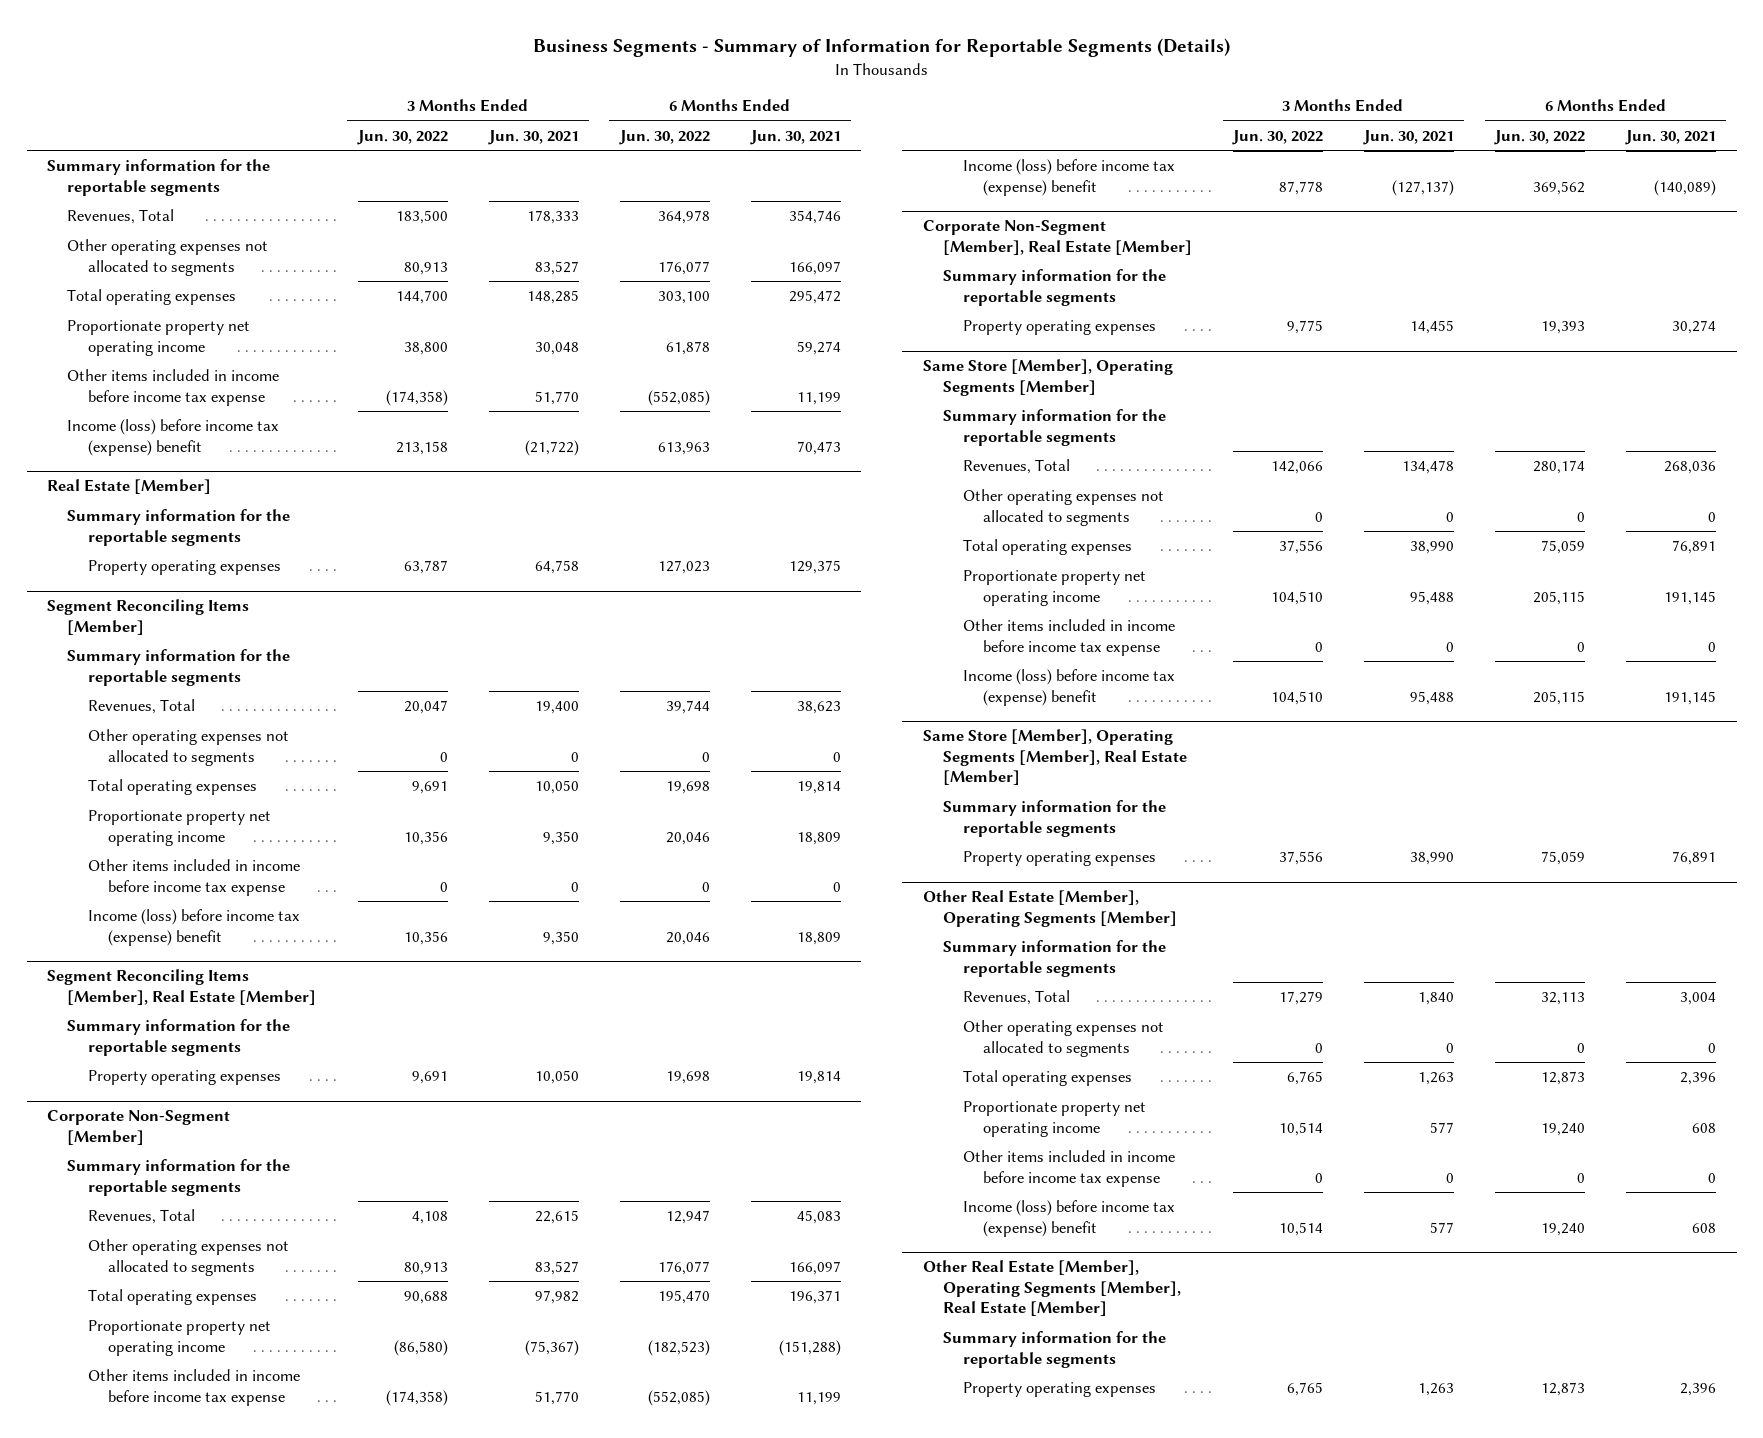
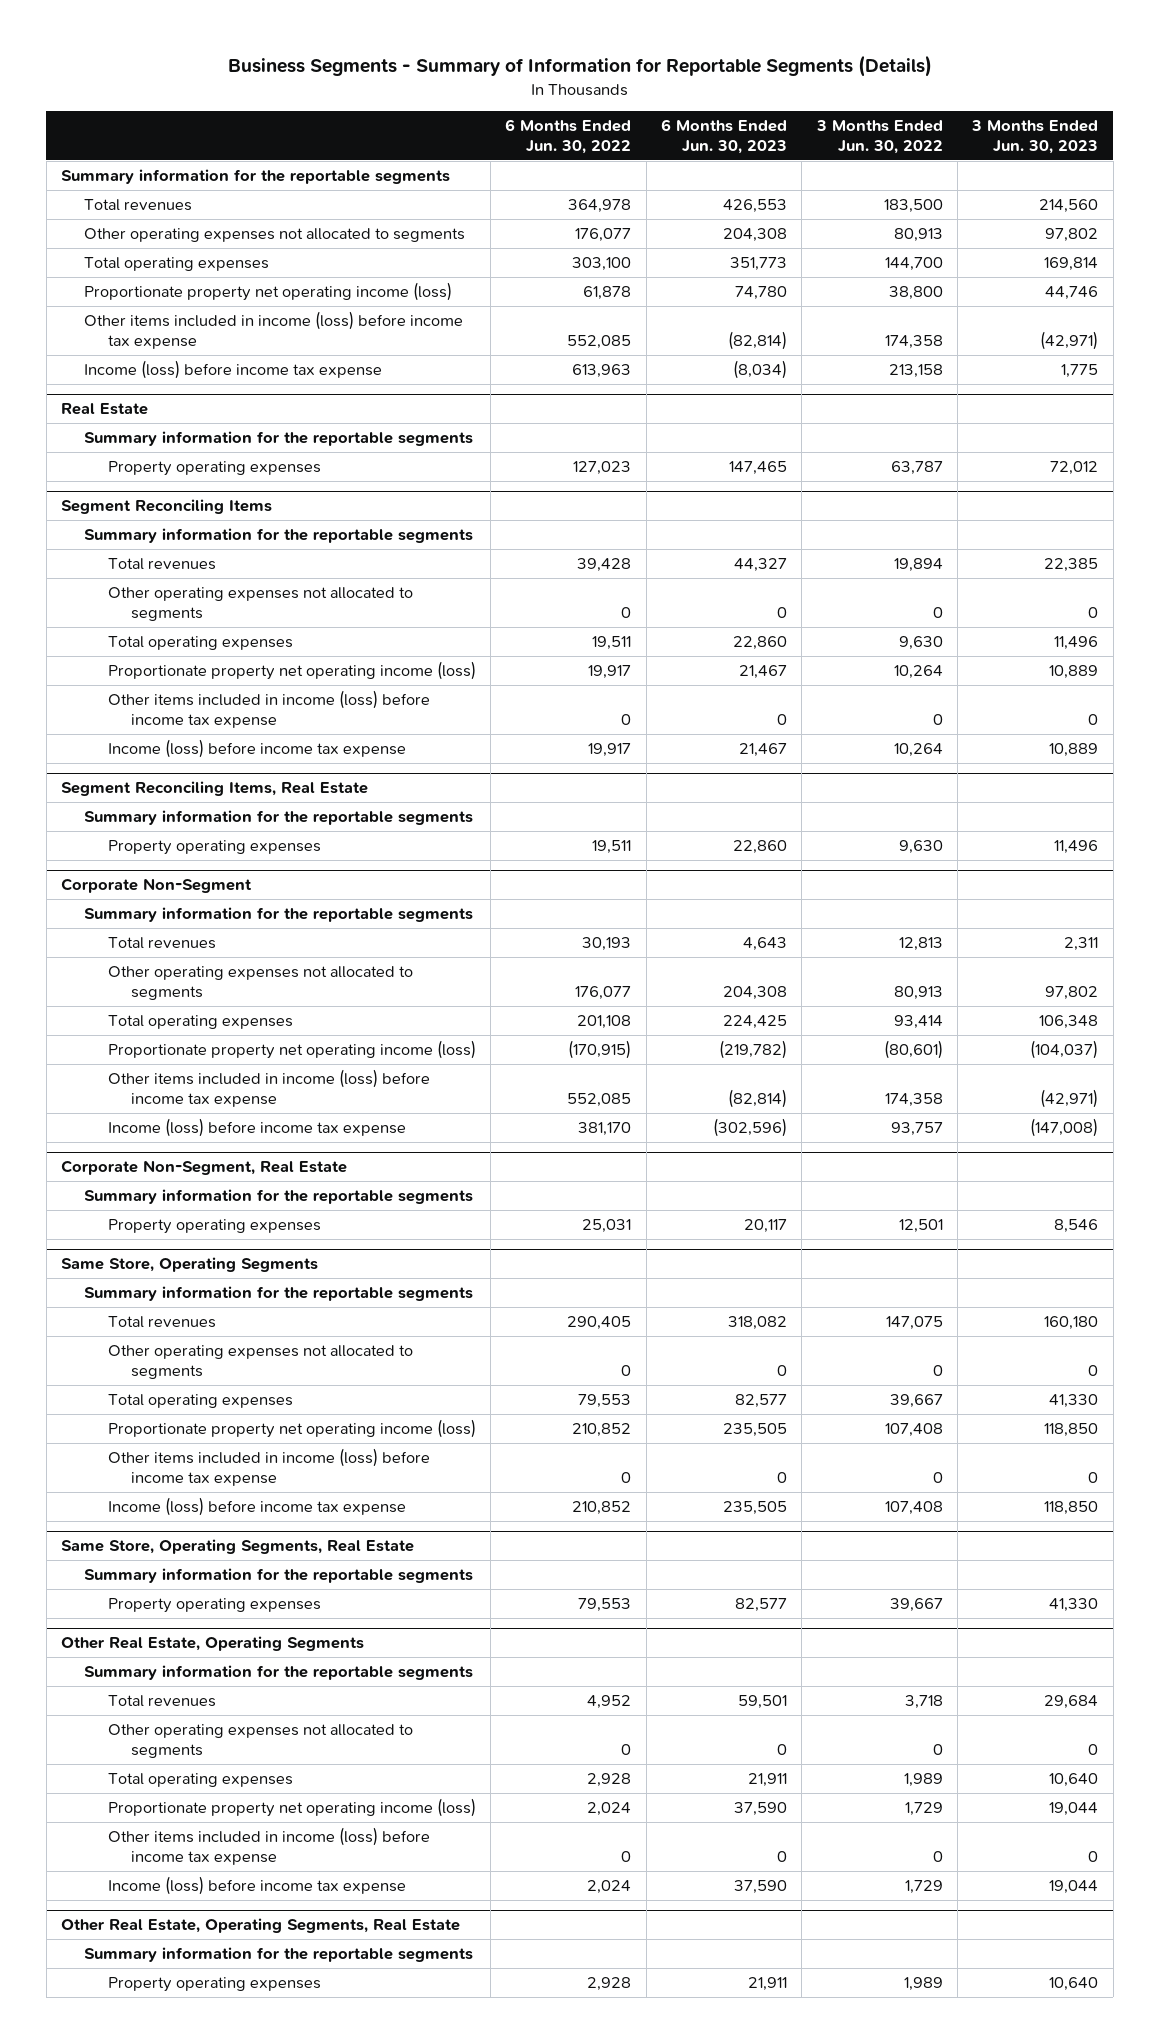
- | 3 Months Ended Jun. 30, 2022 | 3 Months Ended Jun. 30, 2021 | 6 Months Ended Jun. 30, 2022 | 6 Months Ended Jun. 30, 2021
+ | 6 Months Ended Jun. 30, 2022 | 6 Months Ended Jun. 30, 2023 | 3 Months Ended Jun. 30, 2022 | 3 Months Ended Jun. 30, 2023
- Revenues, Total | 183,500 | 178,333 | 364,978 | 354,746
+ Total revenues | 364,978 | 426,553 | 183,500 | 214,560
- Proportionate property net operating income | 38,800 | 30,048 | 61,878 | 59,274
- Other items included in income before income tax expense | (174,358) | 51,770 | (552,085) | 11,199
- Income (loss) before income tax (expense) benefit | 213,158 | (21,722) | 613,963 | 70,473
- Real Estate [Member]
+ Proportionate property net operating income (loss) | 61,878 | 74,780 | 38,800 | 44,746
+ Other items included in income (loss) before income tax expense | 552,085 | (82,814) | 174,358 | (42,971)
+ Income (loss) before income tax expense | 613,963 | (8,034) | 213,158 | 1,775
+ Real Estate
- Segment Reconciling Items [Member]
+ Segment Reconciling Items
- Revenues, Total | 20,047 | 19,400 | 39,744 | 38,623
+ Total revenues | 39,428 | 44,327 | 19,894 | 22,385
- Total operating expenses | 9,691 | 10,050 | 19,698 | 19,814
- Proportionate property net operating income | 10,356 | 9,350 | 20,046 | 18,809
- Other items included in income before income tax expense | 0 | 0 | 0 | 0
- Income (loss) before income tax (expense) benefit | 10,356 | 9,350 | 20,046 | 18,809
- Segment Reconciling Items [Member], Real Estate [Member]
+ Total operating expenses | 19,511 | 22,860 | 9,630 | 11,496
+ Proportionate property net operating income (loss) | 19,917 | 21,467 | 10,264 | 10,889
+ Other items included in income (loss) before income tax expense | 0 | 0 | 0 | 0
+ Income (loss) before income tax expense | 19,917 | 21,467 | 10,264 | 10,889
+ Segment Reconciling Items, Real Estate
- Property operating expenses | 9,691 | 10,050 | 19,698 | 19,814
- Corporate Non-Segment [Member]
+ Property operating expenses | 19,511 | 22,860 | 9,630 | 11,496
+ Corporate Non-Segment
- Revenues, Total | 4,108 | 22,615 | 12,947 | 45,083
+ Total revenues | 30,193 | 4,643 | 12,813 | 2,311
- Total operating expenses | 90,688 | 97,982 | 195,470 | 196,371
- Proportionate property net operating income | (86,580) | (75,367) | (182,523) | (151,288)
- Other items included in income before income tax expense | (174,358) | 51,770 | (552,085) | 11,199
- Income (loss) before income tax (expense) benefit | 87,778 | (127,137) | 369,562 | (140,089)
- Corporate Non-Segment [Member], Real Estate [Member]
+ Total operating expenses | 201,108 | 224,425 | 93,414 | 106,348
+ Proportionate property net operating income (loss) | (170,915) | (219,782) | (80,601) | (104,037)
+ Other items included in income (loss) before income tax expense | 552,085 | (82,814) | 174,358 | (42,971)
+ Income (loss) before income tax expense | 381,170 | (302,596) | 93,757 | (147,008)
+ Corporate Non-Segment, Real Estate
- Property operating expenses | 9,775 | 14,455 | 19,393 | 30,274
- Same Store [Member], Operating Segments [Member]
+ Property operating expenses | 25,031 | 20,117 | 12,501 | 8,546
+ Same Store, Operating Segments
- Revenues, Total | 142,066 | 134,478 | 280,174 | 268,036
+ Total revenues | 290,405 | 318,082 | 147,075 | 160,180
- Total operating expenses | 37,556 | 38,990 | 75,059 | 76,891
- Proportionate property net operating income | 104,510 | 95,488 | 205,115 | 191,145
- Other items included in income before income tax expense | 0 | 0 | 0 | 0
- Income (loss) before income tax (expense) benefit | 104,510 | 95,488 | 205,115 | 191,145
- Same Store [Member], Operating Segments [Member], Real Estate [Member]
+ Total operating expenses | 79,553 | 82,577 | 39,667 | 41,330
+ Proportionate property net operating income (loss) | 210,852 | 235,505 | 107,408 | 118,850
+ Other items included in income (loss) before income tax expense | 0 | 0 | 0 | 0
+ Income (loss) before income tax expense | 210,852 | 235,505 | 107,408 | 118,850
+ Same Store, Operating Segments, Real Estate
- Property operating expenses | 37,556 | 38,990 | 75,059 | 76,891
- Other Real Estate [Member], Operating Segments [Member]
+ Property operating expenses | 79,553 | 82,577 | 39,667 | 41,330
+ Other Real Estate, Operating Segments
- Revenues, Total | 17,279 | 1,840 | 32,113 | 3,004
+ Total revenues | 4,952 | 59,501 | 3,718 | 29,684
- Total operating expenses | 6,765 | 1,263 | 12,873 | 2,396
- Proportionate property net operating income | 10,514 | 577 | 19,240 | 608
- Other items included in income before income tax expense | 0 | 0 | 0 | 0
- Income (loss) before income tax (expense) benefit | 10,514 | 577 | 19,240 | 608
- Other Real Estate [Member], Operating Segments [Member], Real Estate [Member]
+ Total operating expenses | 2,928 | 21,911 | 1,989 | 10,640
+ Proportionate property net operating income (loss) | 2,024 | 37,590 | 1,729 | 19,044
+ Other items included in income (loss) before income tax expense | 0 | 0 | 0 | 0
+ Income (loss) before income tax expense | 2,024 | 37,590 | 1,729 | 19,044
+ Other Real Estate, Operating Segments, Real Estate
- Property operating expenses | 6,765 | 1,263 | 12,873 | 2,396
+ Property operating expenses | 2,928 | 21,911 | 1,989 | 10,640

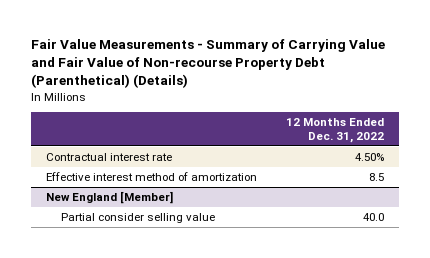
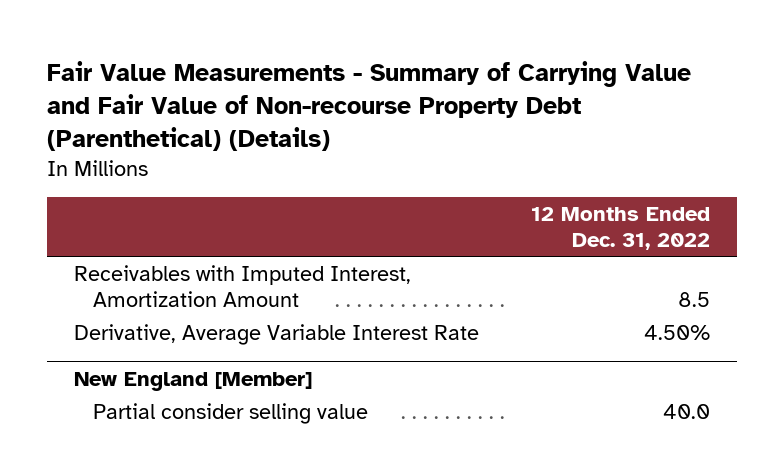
- Contractual interest rate | 4.50%
- Effective interest method of amortization | 8.5
+ Receivables with Imputed Interest, Amortization Amount | 8.5
+ Derivative, Average Variable Interest Rate | 4.50%

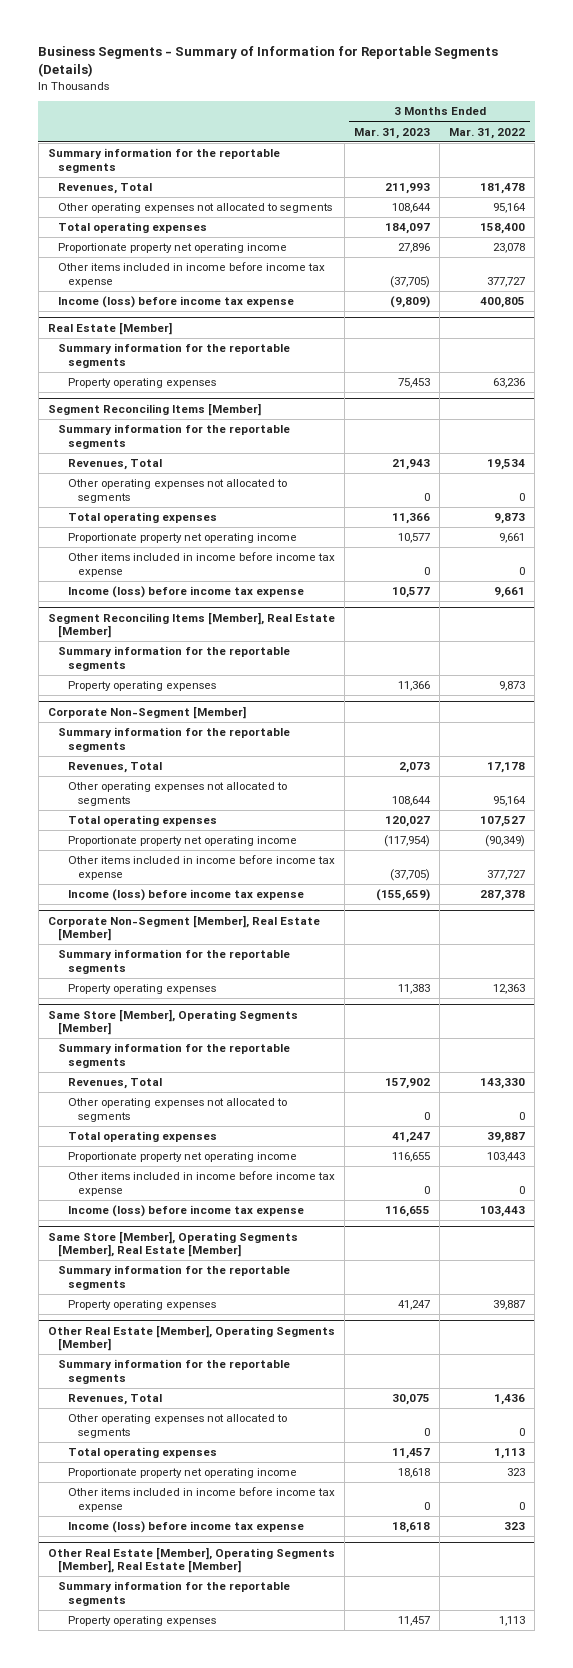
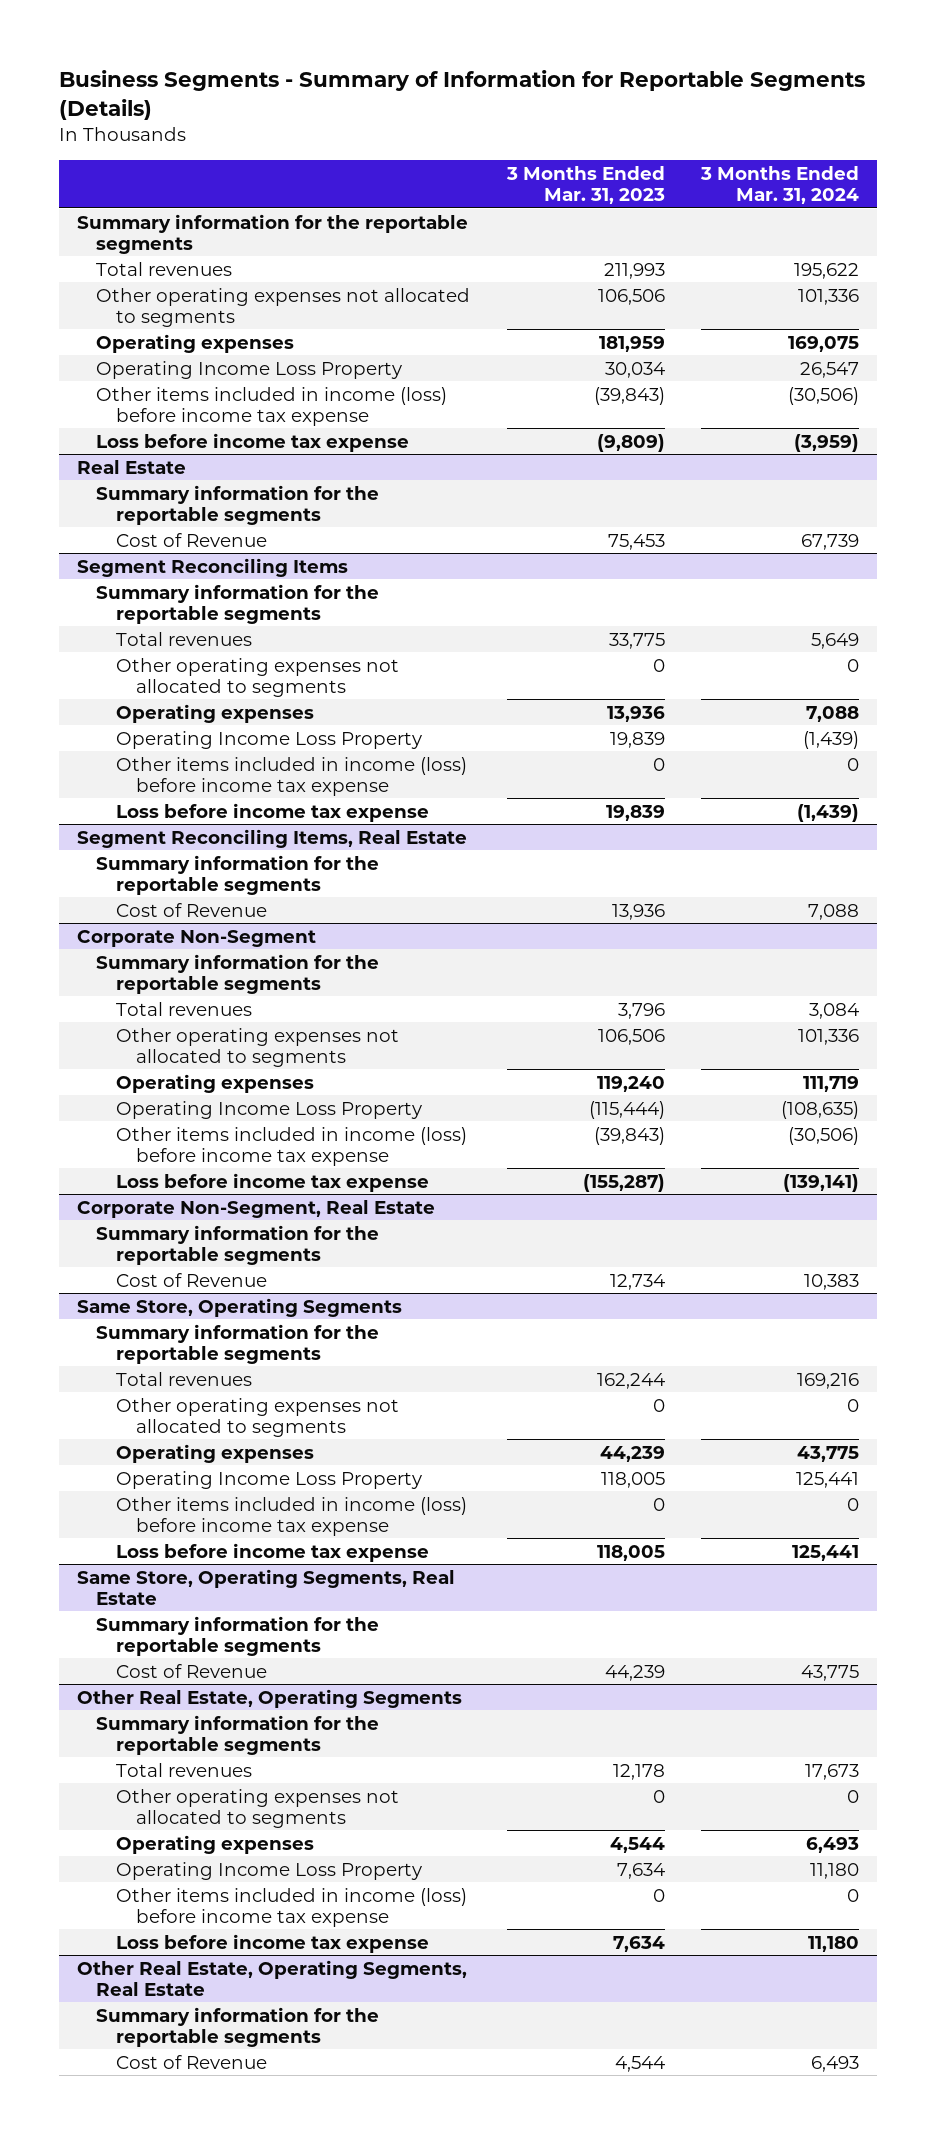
- | 3 Months Ended Mar. 31, 2023 | 3 Months Ended Mar. 31, 2022
+ | 3 Months Ended Mar. 31, 2023 | 3 Months Ended Mar. 31, 2024
- Revenues, Total | 211,993 | 181,478
- Other operating expenses not allocated to segments | 108,644 | 95,164
- Total operating expenses | 184,097 | 158,400
- Proportionate property net operating income | 27,896 | 23,078
- Other items included in income before income tax expense | (37,705) | 377,727
- Income (loss) before income tax expense | (9,809) | 400,805
- Real Estate [Member]
+ Total revenues | 211,993 | 195,622
+ Other operating expenses not allocated to segments | 106,506 | 101,336
+ Operating expenses | 181,959 | 169,075
+ Operating Income Loss Property | 30,034 | 26,547
+ Other items included in income (loss) before income tax expense | (39,843) | (30,506)
+ Loss before income tax expense | (9,809) | (3,959)
+ Real Estate
- Property operating expenses | 75,453 | 63,236
- Segment Reconciling Items [Member]
+ Cost of Revenue | 75,453 | 67,739
+ Segment Reconciling Items
- Revenues, Total | 21,943 | 19,534
+ Total revenues | 33,775 | 5,649
- Total operating expenses | 11,366 | 9,873
- Proportionate property net operating income | 10,577 | 9,661
- Other items included in income before income tax expense | 0 | 0
- Income (loss) before income tax expense | 10,577 | 9,661
- Segment Reconciling Items [Member], Real Estate [Member]
+ Operating expenses | 13,936 | 7,088
+ Operating Income Loss Property | 19,839 | (1,439)
+ Other items included in income (loss) before income tax expense | 0 | 0
+ Loss before income tax expense | 19,839 | (1,439)
+ Segment Reconciling Items, Real Estate
- Property operating expenses | 11,366 | 9,873
- Corporate Non-Segment [Member]
+ Cost of Revenue | 13,936 | 7,088
+ Corporate Non-Segment
- Revenues, Total | 2,073 | 17,178
- Other operating expenses not allocated to segments | 108,644 | 95,164
- Total operating expenses | 120,027 | 107,527
- Proportionate property net operating income | (117,954) | (90,349)
- Other items included in income before income tax expense | (37,705) | 377,727
- Income (loss) before income tax expense | (155,659) | 287,378
- Corporate Non-Segment [Member], Real Estate [Member]
+ Total revenues | 3,796 | 3,084
+ Other operating expenses not allocated to segments | 106,506 | 101,336
+ Operating expenses | 119,240 | 111,719
+ Operating Income Loss Property | (115,444) | (108,635)
+ Other items included in income (loss) before income tax expense | (39,843) | (30,506)
+ Loss before income tax expense | (155,287) | (139,141)
+ Corporate Non-Segment, Real Estate
- Property operating expenses | 11,383 | 12,363
- Same Store [Member], Operating Segments [Member]
+ Cost of Revenue | 12,734 | 10,383
+ Same Store, Operating Segments
- Revenues, Total | 157,902 | 143,330
+ Total revenues | 162,244 | 169,216
- Total operating expenses | 41,247 | 39,887
- Proportionate property net operating income | 116,655 | 103,443
- Other items included in income before income tax expense | 0 | 0
- Income (loss) before income tax expense | 116,655 | 103,443
- Same Store [Member], Operating Segments [Member], Real Estate [Member]
+ Operating expenses | 44,239 | 43,775
+ Operating Income Loss Property | 118,005 | 125,441
+ Other items included in income (loss) before income tax expense | 0 | 0
+ Loss before income tax expense | 118,005 | 125,441
+ Same Store, Operating Segments, Real Estate
- Property operating expenses | 41,247 | 39,887
- Other Real Estate [Member], Operating Segments [Member]
+ Cost of Revenue | 44,239 | 43,775
+ Other Real Estate, Operating Segments
- Revenues, Total | 30,075 | 1,436
+ Total revenues | 12,178 | 17,673
- Total operating expenses | 11,457 | 1,113
- Proportionate property net operating income | 18,618 | 323
- Other items included in income before income tax expense | 0 | 0
- Income (loss) before income tax expense | 18,618 | 323
- Other Real Estate [Member], Operating Segments [Member], Real Estate [Member]
+ Operating expenses | 4,544 | 6,493
+ Operating Income Loss Property | 7,634 | 11,180
+ Other items included in income (loss) before income tax expense | 0 | 0
+ Loss before income tax expense | 7,634 | 11,180
+ Other Real Estate, Operating Segments, Real Estate
- Property operating expenses | 11,457 | 1,113
+ Cost of Revenue | 4,544 | 6,493

